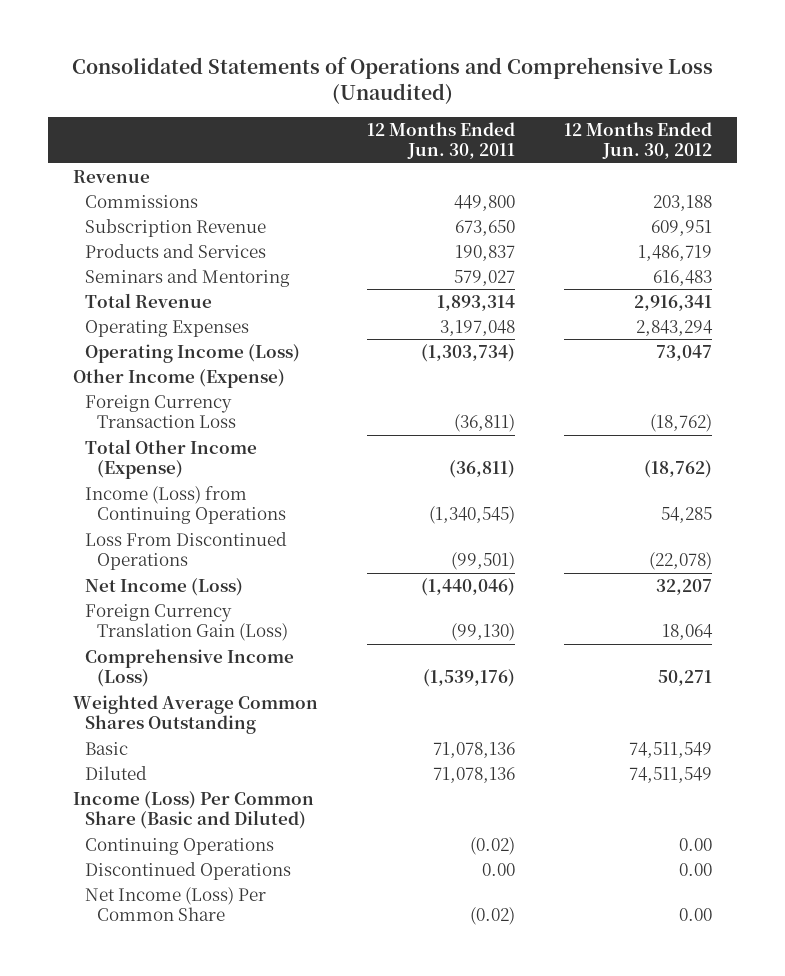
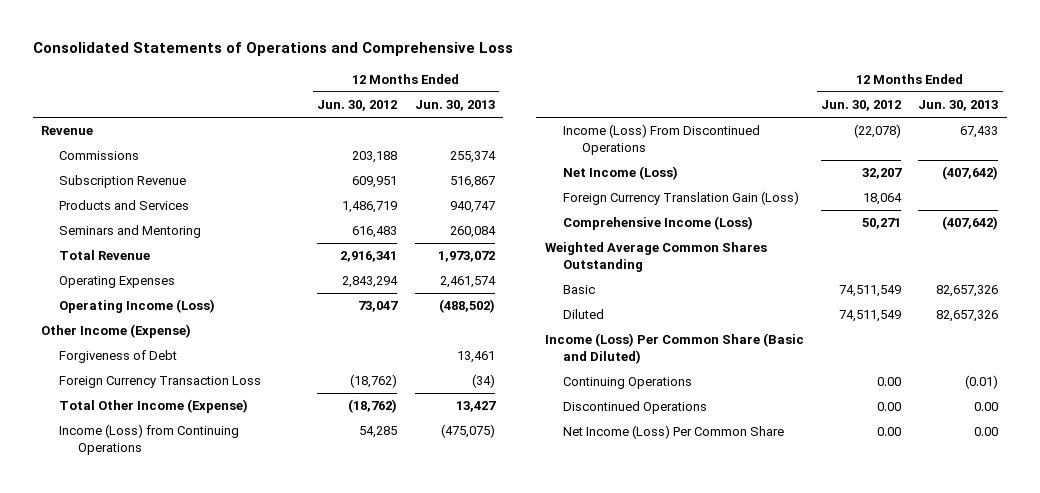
- Consolidated Statements of Operations and Comprehensive Loss (Unaudited)
+ Consolidated Statements of Operations and Comprehensive Loss
- | 12 Months Ended Jun. 30, 2011 | 12 Months Ended Jun. 30, 2012
+ | 12 Months Ended Jun. 30, 2012 | 12 Months Ended Jun. 30, 2013
+ Forgiveness of Debt | | 13,461
- Loss From Discontinued Operations | (99,501) | (22,078)
+ Income (Loss) From Discontinued Operations | (22,078) | 67,433

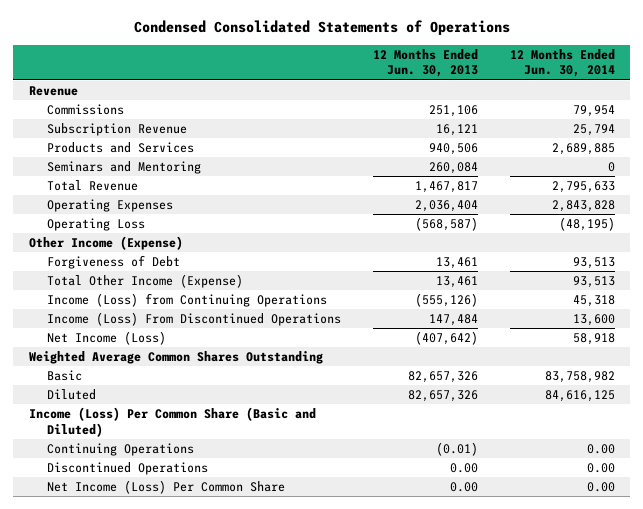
- Consolidated Statements of Operations and Comprehensive Loss
+ Condensed Consolidated Statements of Operations
- | 12 Months Ended Jun. 30, 2012 | 12 Months Ended Jun. 30, 2013
+ | 12 Months Ended Jun. 30, 2013 | 12 Months Ended Jun. 30, 2014
- Commissions | 203,188 | 255,374
- Subscription Revenue | 609,951 | 516,867
- Products and Services | 1,486,719 | 940,747
+ Commissions | 251,106 | 79,954
+ Subscription Revenue | 16,121 | 25,794
+ Products and Services | 940,506 | 2,689,885
- Total Revenue | 2,916,341 | 1,973,072
- Operating Expenses | 2,843,294 | 2,461,574
- Operating Income (Loss) | 73,047 | (488,502)
+ Total Revenue | 1,467,817 | 2,795,633
+ Operating Expenses | 2,036,404 | 2,843,828
+ Operating Loss | (568,587) | (48,195)
- Foreign Currency Transaction Loss | (18,762) | (34)
- Total Other Income (Expense) | (18,762) | 13,427
- Income (Loss) from Continuing Operations | 54,285 | (475,075)
- Income (Loss) From Discontinued Operations | (22,078) | 67,433
+ Total Other Income (Expense) | 13,461 | 93,513
+ Income (Loss) from Continuing Operations | (555,126) | 45,318
+ Income (Loss) From Discontinued Operations | 147,484 | 13,600
- Foreign Currency Translation Gain (Loss) | 18,064 |
- Comprehensive Income (Loss) | 50,271 | (407,642)

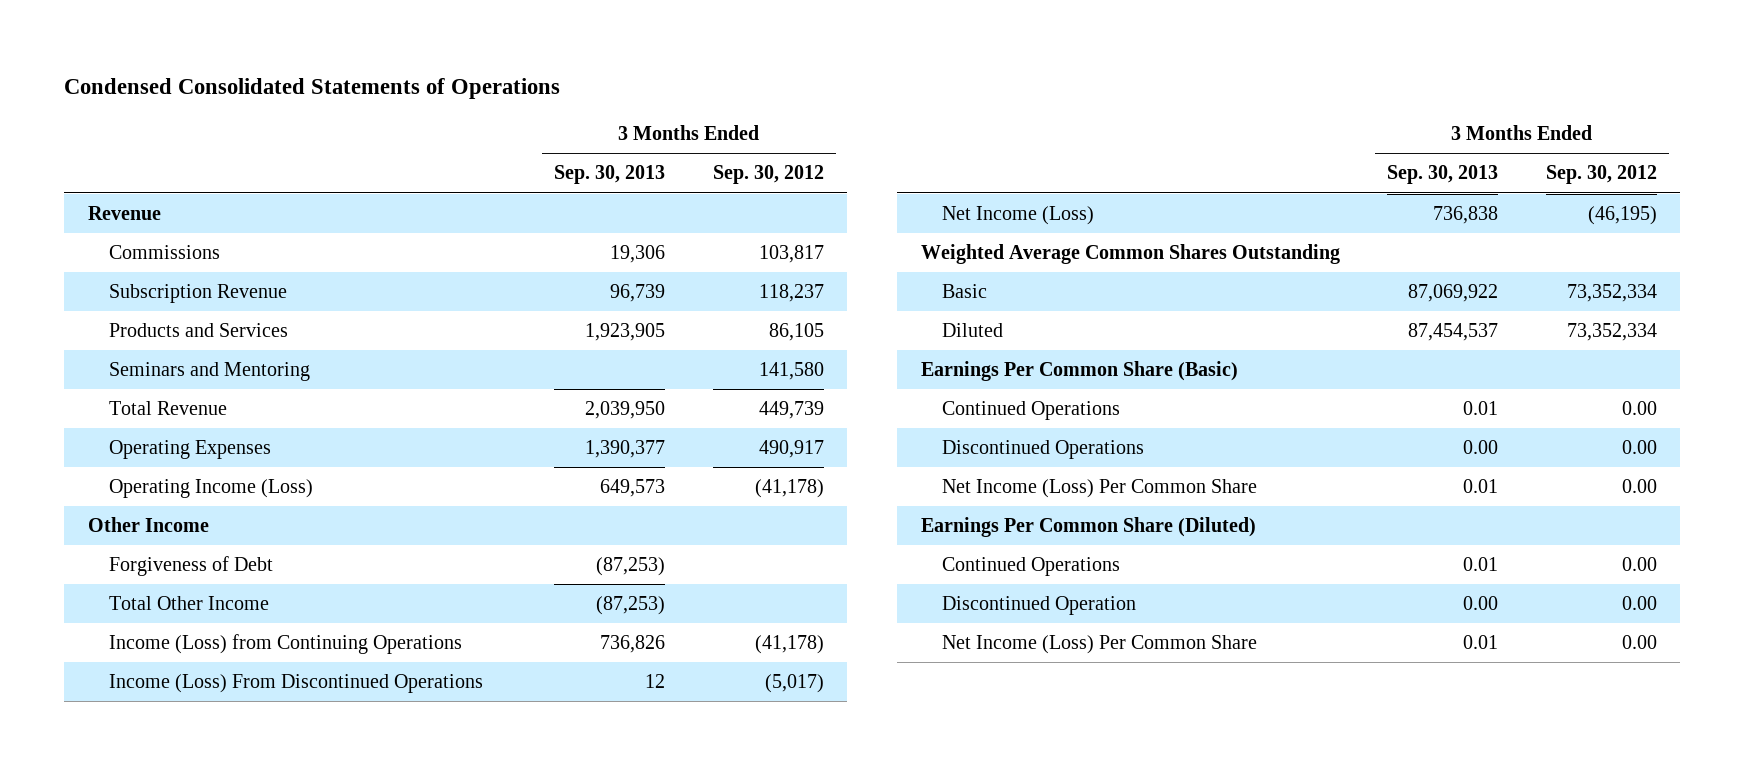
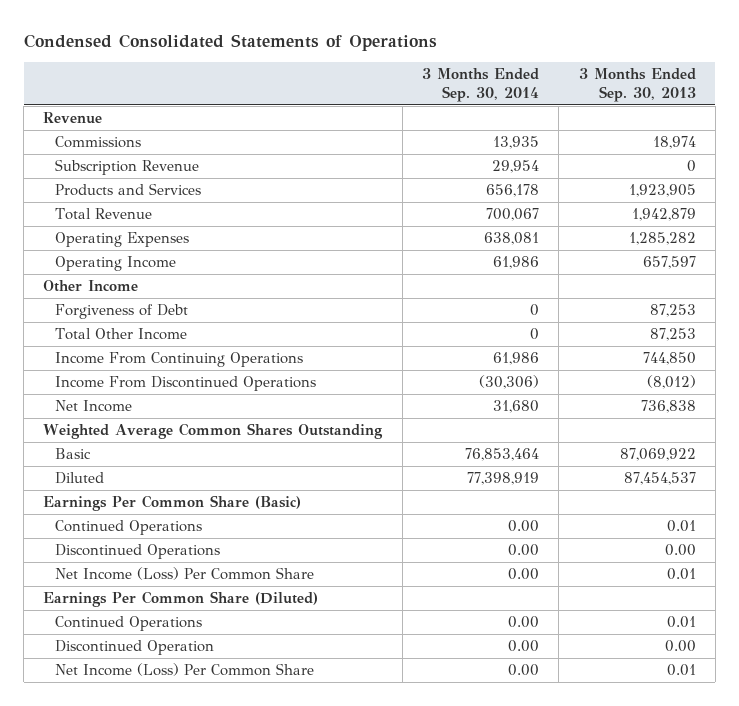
- | 3 Months Ended Sep. 30, 2013 | 3 Months Ended Sep. 30, 2012
+ | 3 Months Ended Sep. 30, 2014 | 3 Months Ended Sep. 30, 2013
- Commissions | 19,306 | 103,817
- Subscription Revenue | 96,739 | 118,237
+ Commissions | 13,935 | 18,974
+ Subscription Revenue | 29,954 | 0
- Seminars and Mentoring | | 141,580
- Total Revenue | 2,039,950 | 449,739
- Operating Expenses | 1,390,377 | 490,917
- Operating Income (Loss) | 649,573 | (41,178)
+ Total Revenue | 700,067 | 1,942,879
+ Operating Expenses | 638,081 | 1,285,282
+ Operating Income | 61,986 | 657,597
- Forgiveness of Debt | (87,253) |
- Total Other Income | (87,253) |
- Income (Loss) from Continuing Operations | 736,826 | (41,178)
- Income (Loss) From Discontinued Operations | 12 | (5,017)
- Net Income (Loss) | 736,838 | (46,195)
+ Forgiveness of Debt | 0 | 87,253
+ Total Other Income | 0 | 87,253
+ Income From Continuing Operations | 61,986 | 744,850
+ Income From Discontinued Operations | (30,306) | (8,012)
+ Net Income | 31,680 | 736,838

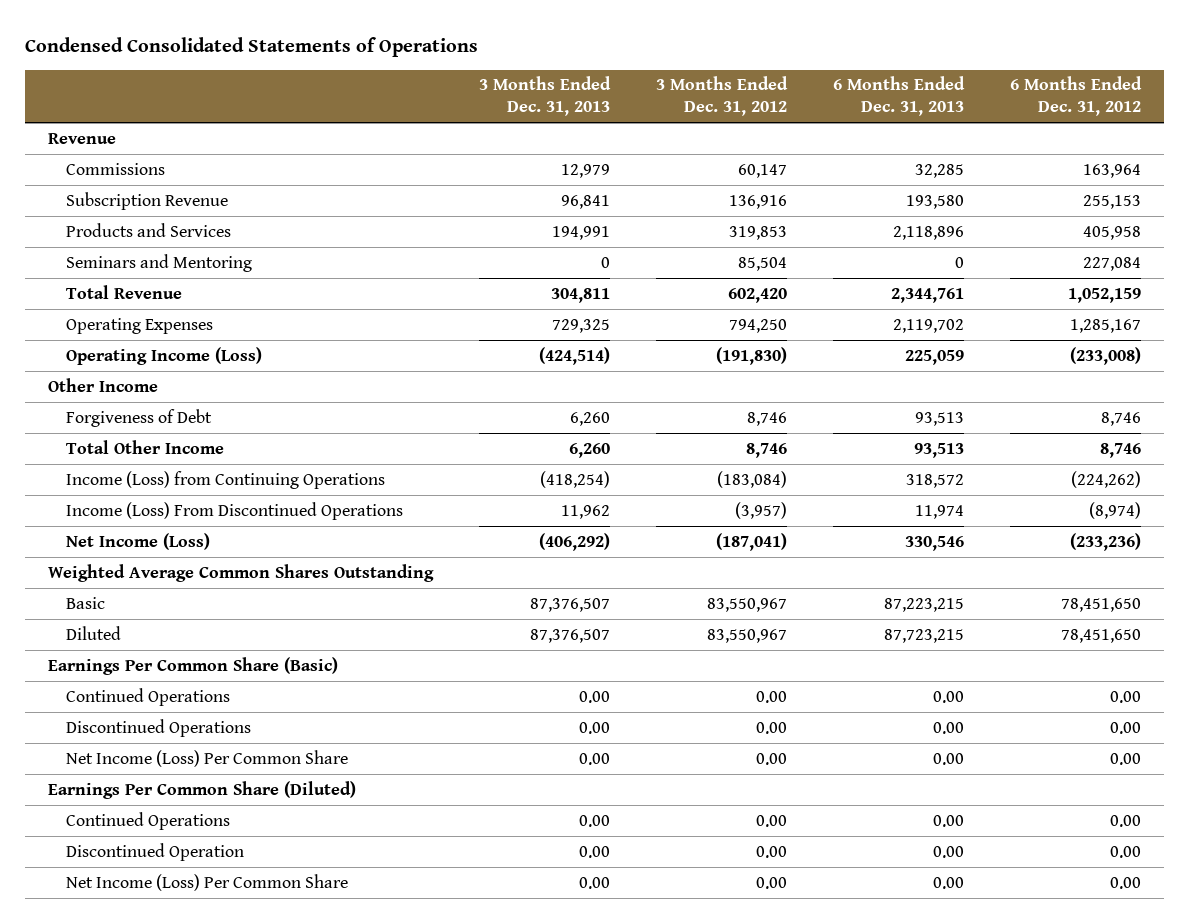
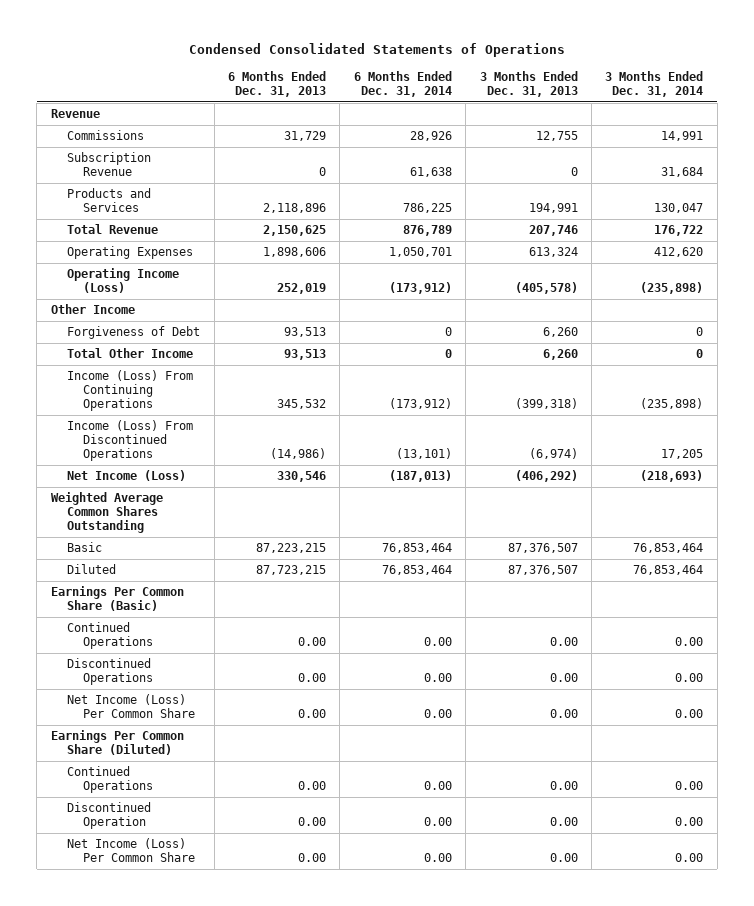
- | 3 Months Ended Dec. 31, 2013 | 3 Months Ended Dec. 31, 2012 | 6 Months Ended Dec. 31, 2013 | 6 Months Ended Dec. 31, 2012
+ | 6 Months Ended Dec. 31, 2013 | 6 Months Ended Dec. 31, 2014 | 3 Months Ended Dec. 31, 2013 | 3 Months Ended Dec. 31, 2014
- Commissions | 12,979 | 60,147 | 32,285 | 163,964
- Subscription Revenue | 96,841 | 136,916 | 193,580 | 255,153
+ Commissions | 31,729 | 28,926 | 12,755 | 14,991
+ Subscription Revenue | 0 | 61,638 | 0 | 31,684
- Seminars and Mentoring | 0 | 85,504 | 0 | 227,084
- Total Revenue | 304,811 | 602,420 | 2,344,761 | 1,052,159
- Operating Expenses | 729,325 | 794,250 | 2,119,702 | 1,285,167
- Operating Income (Loss) | (424,514) | (191,830) | 225,059 | (233,008)
+ Total Revenue | 2,150,625 | 876,789 | 207,746 | 176,722
+ Operating Expenses | 1,898,606 | 1,050,701 | 613,324 | 412,620
+ Operating Income (Loss) | 252,019 | (173,912) | (405,578) | (235,898)
- Income (Loss) from Continuing Operations | (418,254) | (183,084) | 318,572 | (224,262)
- Income (Loss) From Discontinued Operations | 11,962 | (3,957) | 11,974 | (8,974)
+ Income (Loss) From Continuing Operations | 345,532 | (173,912) | (399,318) | (235,898)
+ Income (Loss) From Discontinued Operations | (14,986) | (13,101) | (6,974) | 17,205

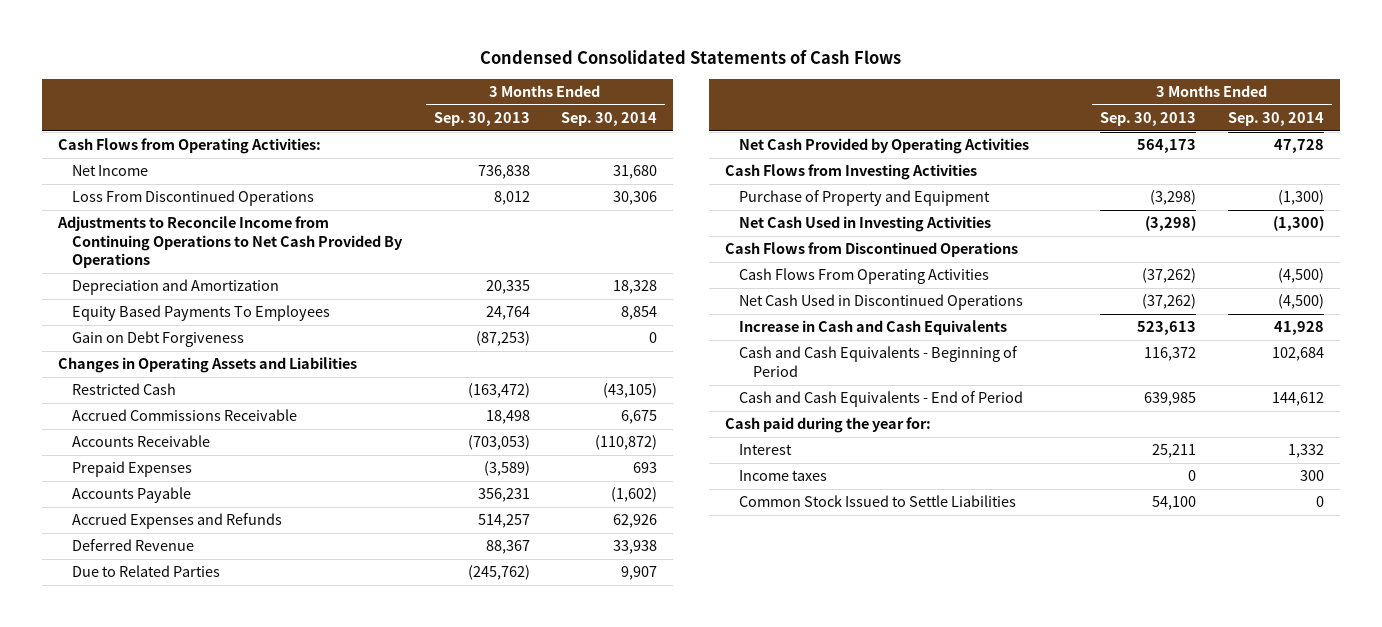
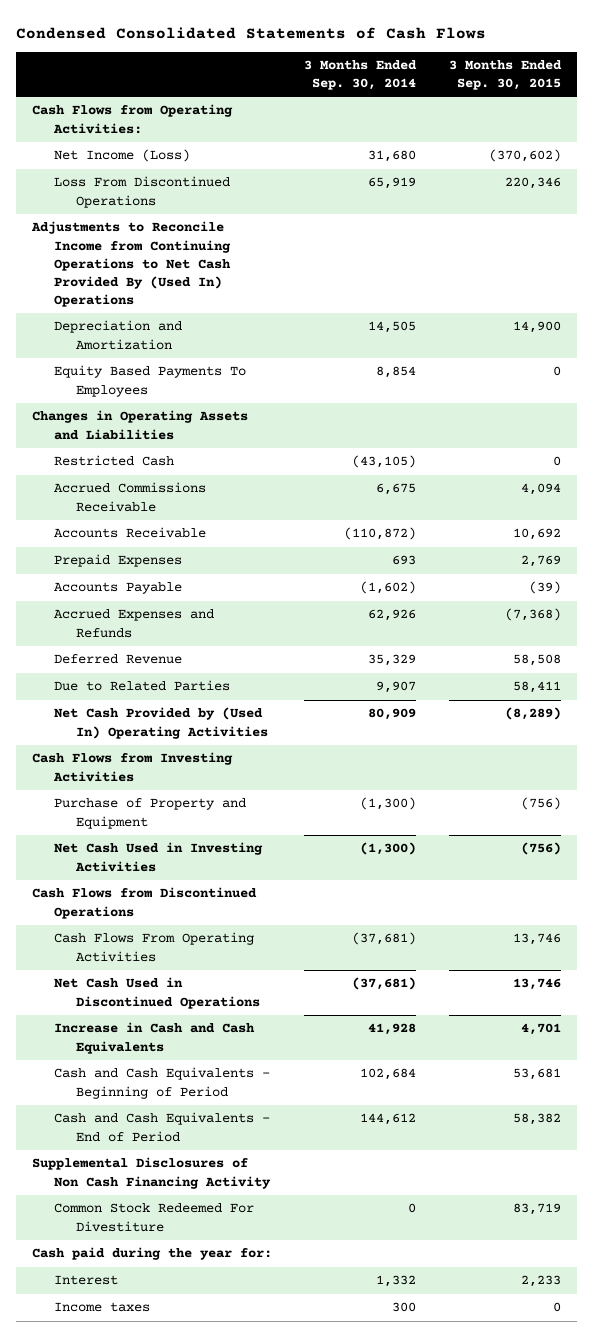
- | 3 Months Ended Sep. 30, 2013 | 3 Months Ended Sep. 30, 2014
+ | 3 Months Ended Sep. 30, 2014 | 3 Months Ended Sep. 30, 2015
- Net Income | 736,838 | 31,680
- Loss From Discontinued Operations | 8,012 | 30,306
- Adjustments to Reconcile Income from Continuing Operations to Net Cash Provided By Operations
- Depreciation and Amortization | 20,335 | 18,328
+ Net Income (Loss) | 31,680 | (370,602)
+ Loss From Discontinued Operations | 65,919 | 220,346
+ Adjustments to Reconcile Income from Continuing Operations to Net Cash Provided By (Used In) Operations
+ Depreciation and Amortization | 14,505 | 14,900
- Gain on Debt Forgiveness | (87,253) | 0
- Deferred Revenue | 88,367 | 33,938
+ Deferred Revenue | 35,329 | 58,508
- Net Cash Provided by Operating Activities | 564,173 | 47,728
+ Net Cash Provided by (Used In) Operating Activities | 80,909 | (8,289)
- Cash Flows From Operating Activities | (37,262) | (4,500)
- Net Cash Used in Discontinued Operations | (37,262) | (4,500)
+ Cash Flows From Operating Activities | (37,681) | 13,746
+ Net Cash Used in Discontinued Operations | (37,681) | 13,746
+ Supplemental Disclosures of Non Cash Financing Activity
+ Common Stock Redeemed For Divestiture | 0 | 83,719
- Common Stock Issued to Settle Liabilities | 54,100 | 0

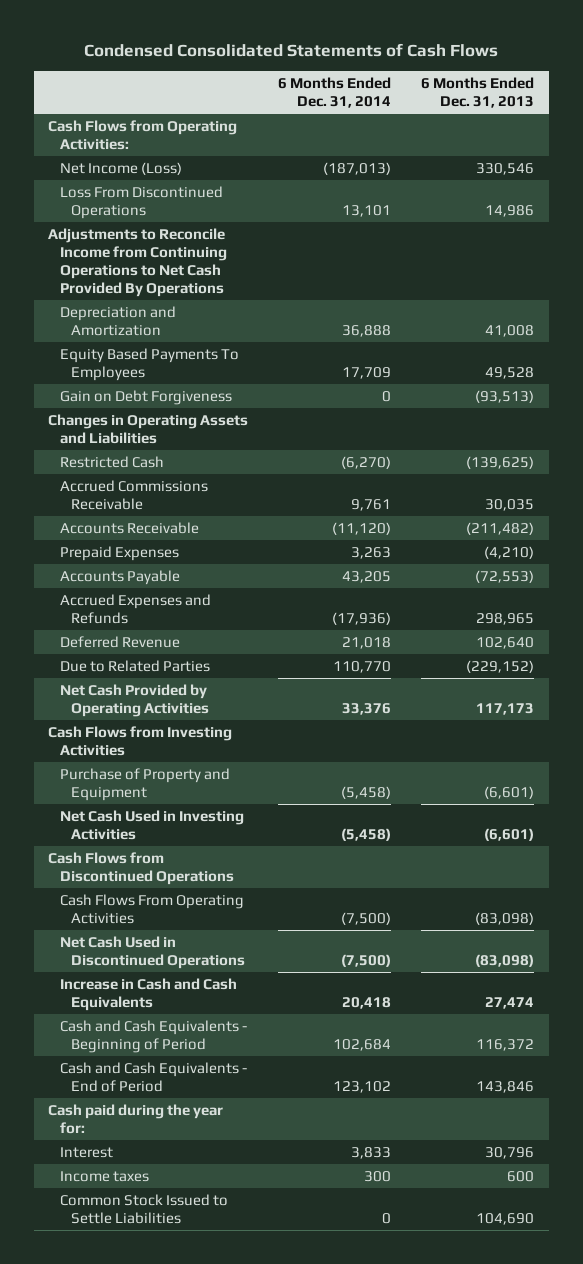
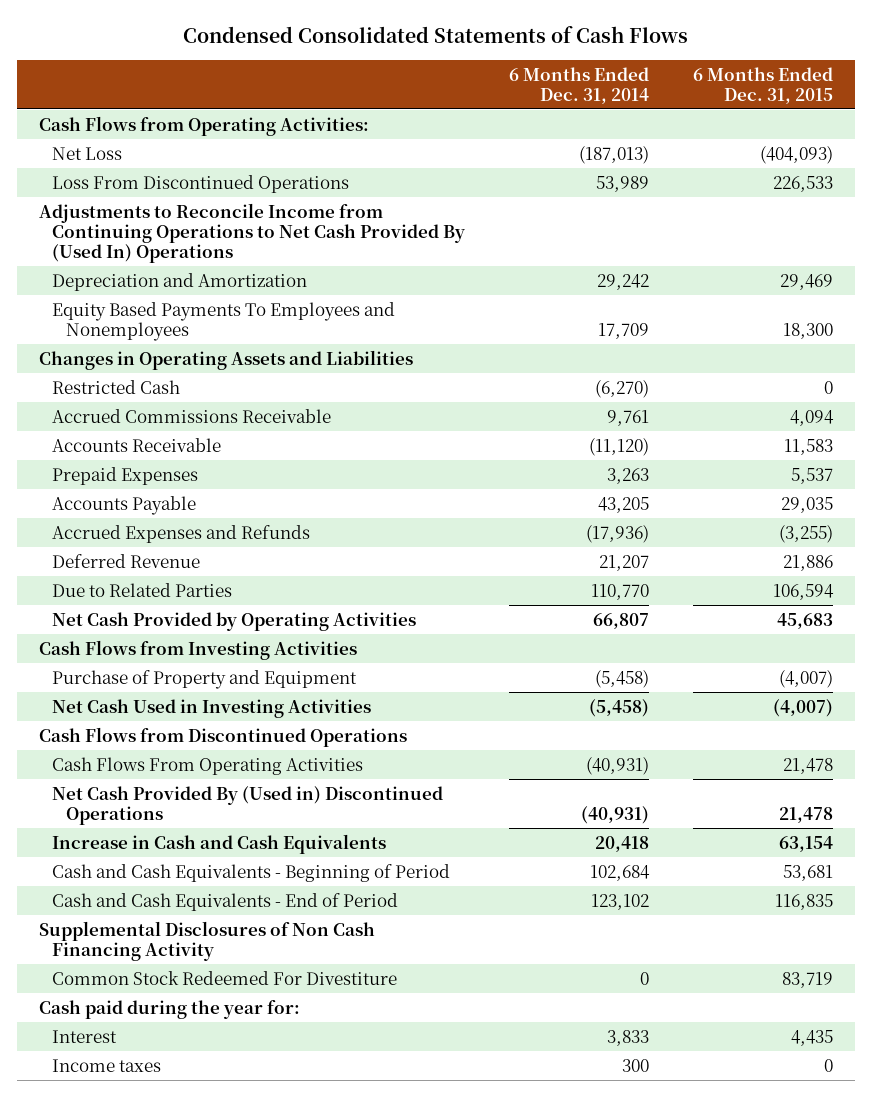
- | 6 Months Ended Dec. 31, 2014 | 6 Months Ended Dec. 31, 2013
+ | 6 Months Ended Dec. 31, 2014 | 6 Months Ended Dec. 31, 2015
- Net Income (Loss) | (187,013) | 330,546
- Loss From Discontinued Operations | 13,101 | 14,986
- Adjustments to Reconcile Income from Continuing Operations to Net Cash Provided By Operations
- Depreciation and Amortization | 36,888 | 41,008
- Equity Based Payments To Employees | 17,709 | 49,528
- Gain on Debt Forgiveness | 0 | (93,513)
+ Net Loss | (187,013) | (404,093)
+ Loss From Discontinued Operations | 53,989 | 226,533
+ Adjustments to Reconcile Income from Continuing Operations to Net Cash Provided By (Used In) Operations
+ Depreciation and Amortization | 29,242 | 29,469
+ Equity Based Payments To Employees and Nonemployees | 17,709 | 18,300
- Deferred Revenue | 21,018 | 102,640
+ Deferred Revenue | 21,207 | 21,886
- Net Cash Provided by Operating Activities | 33,376 | 117,173
+ Net Cash Provided by Operating Activities | 66,807 | 45,683
- Cash Flows From Operating Activities | (7,500) | (83,098)
- Net Cash Used in Discontinued Operations | (7,500) | (83,098)
+ Cash Flows From Operating Activities | (40,931) | 21,478
+ Net Cash Provided By (Used in) Discontinued Operations | (40,931) | 21,478
+ Supplemental Disclosures of Non Cash Financing Activity
+ Common Stock Redeemed For Divestiture | 0 | 83,719
- Common Stock Issued to Settle Liabilities | 0 | 104,690

